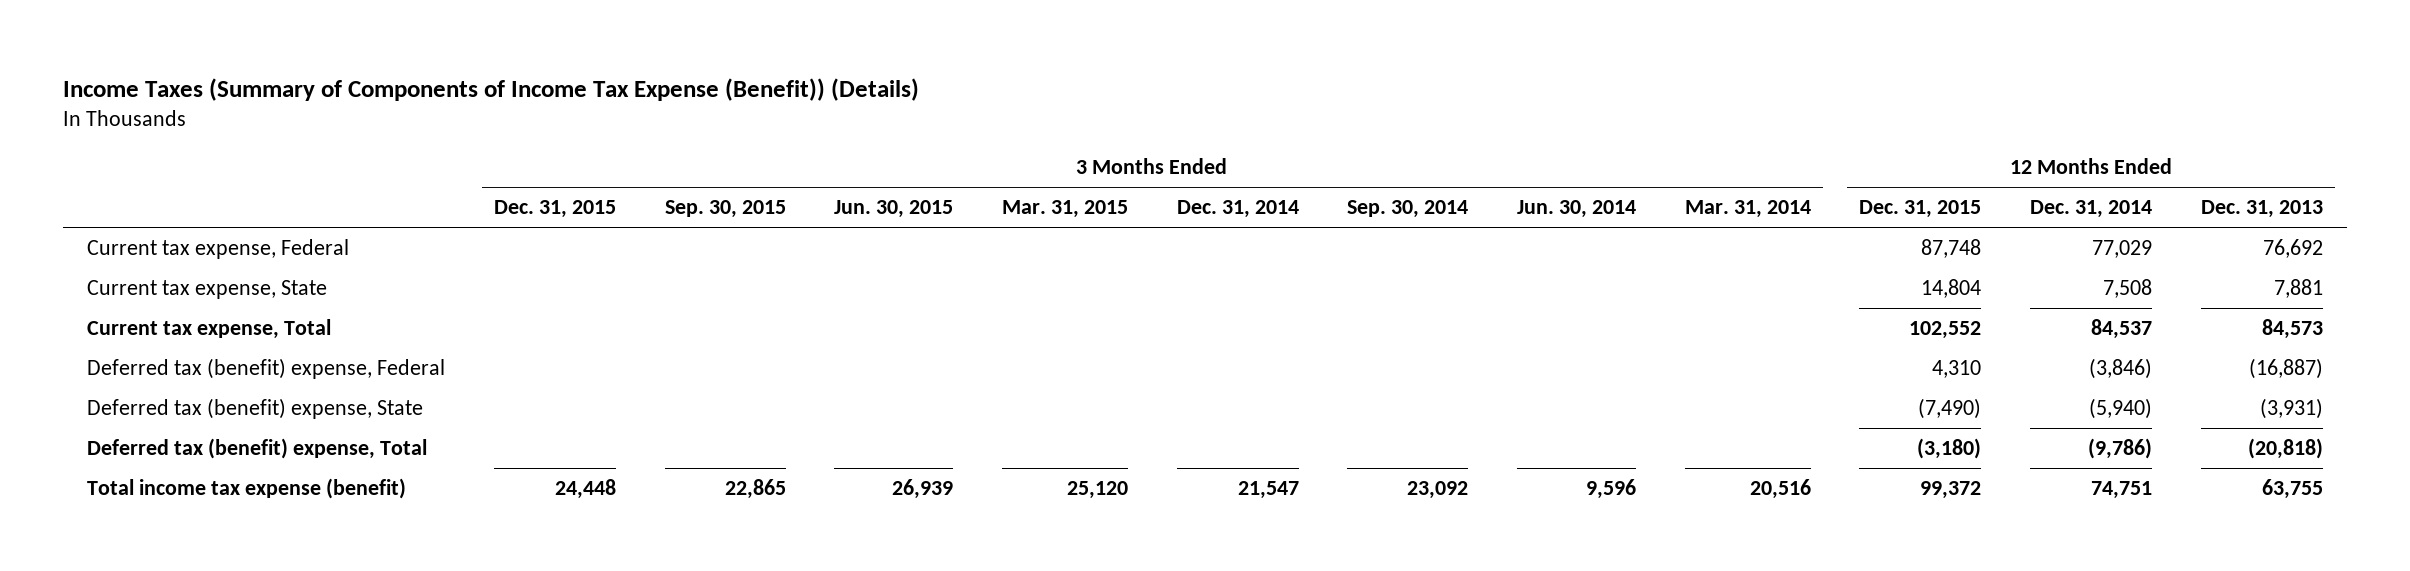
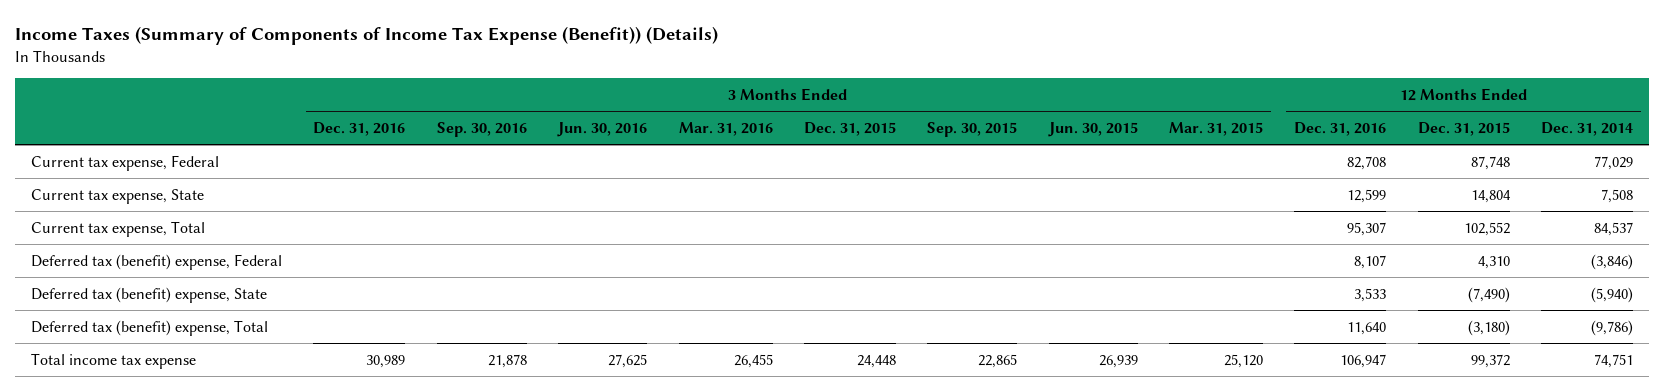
- | 3 Months Ended Dec. 31, 2015 | 3 Months Ended Sep. 30, 2015 | 3 Months Ended Jun. 30, 2015 | 3 Months Ended Mar. 31, 2015 | 3 Months Ended Dec. 31, 2014 | 3 Months Ended Sep. 30, 2014 | 3 Months Ended Jun. 30, 2014 | 3 Months Ended Mar. 31, 2014 | 12 Months Ended Dec. 31, 2015 | 12 Months Ended Dec. 31, 2014 | 12 Months Ended Dec. 31, 2013
+ | 3 Months Ended Dec. 31, 2016 | 3 Months Ended Sep. 30, 2016 | 3 Months Ended Jun. 30, 2016 | 3 Months Ended Mar. 31, 2016 | 3 Months Ended Dec. 31, 2015 | 3 Months Ended Sep. 30, 2015 | 3 Months Ended Jun. 30, 2015 | 3 Months Ended Mar. 31, 2015 | 12 Months Ended Dec. 31, 2016 | 12 Months Ended Dec. 31, 2015 | 12 Months Ended Dec. 31, 2014
- Total income tax expense (benefit) | 24,448 | 22,865 | 26,939 | 25,120 | 21,547 | 23,092 | 9,596 | 20,516 | 99,372 | 74,751 | 63,755
+ Total income tax expense | 30,989 | 21,878 | 27,625 | 26,455 | 24,448 | 22,865 | 26,939 | 25,120 | 106,947 | 99,372 | 74,751

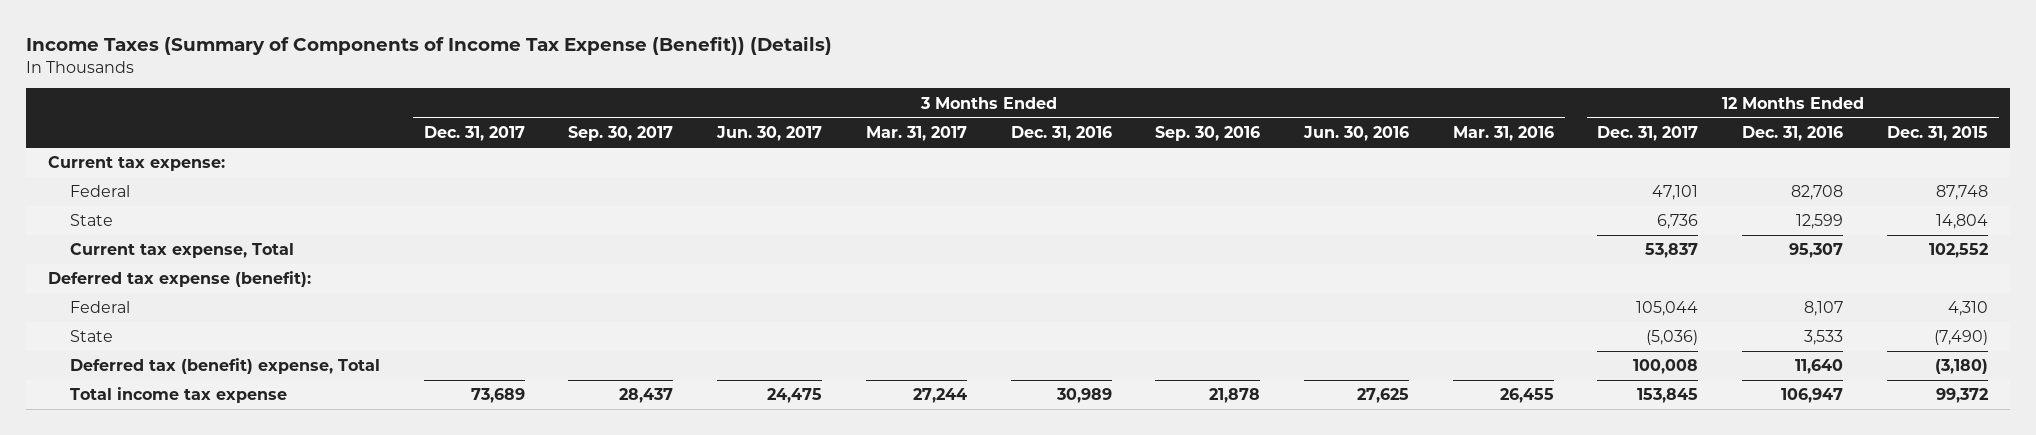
- | 3 Months Ended Dec. 31, 2016 | 3 Months Ended Sep. 30, 2016 | 3 Months Ended Jun. 30, 2016 | 3 Months Ended Mar. 31, 2016 | 3 Months Ended Dec. 31, 2015 | 3 Months Ended Sep. 30, 2015 | 3 Months Ended Jun. 30, 2015 | 3 Months Ended Mar. 31, 2015 | 12 Months Ended Dec. 31, 2016 | 12 Months Ended Dec. 31, 2015 | 12 Months Ended Dec. 31, 2014
+ | 3 Months Ended Dec. 31, 2017 | 3 Months Ended Sep. 30, 2017 | 3 Months Ended Jun. 30, 2017 | 3 Months Ended Mar. 31, 2017 | 3 Months Ended Dec. 31, 2016 | 3 Months Ended Sep. 30, 2016 | 3 Months Ended Jun. 30, 2016 | 3 Months Ended Mar. 31, 2016 | 12 Months Ended Dec. 31, 2017 | 12 Months Ended Dec. 31, 2016 | 12 Months Ended Dec. 31, 2015
- Current tax expense, Federal | | | | | | | | | 82,708 | 87,748 | 77,029
- Current tax expense, State | | | | | | | | | 12,599 | 14,804 | 7,508
+ Current tax expense:
+ Federal | | | | | | | | | 47,101 | 82,708 | 87,748
+ State | | | | | | | | | 6,736 | 12,599 | 14,804
- Deferred tax (benefit) expense, Federal | | | | | | | | | 8,107 | 4,310 | (3,846)
- Deferred tax (benefit) expense, State | | | | | | | | | 3,533 | (7,490) | (5,940)
+ Deferred tax expense (benefit):
+ Federal | | | | | | | | | 105,044 | 8,107 | 4,310
+ State | | | | | | | | | (5,036) | 3,533 | (7,490)

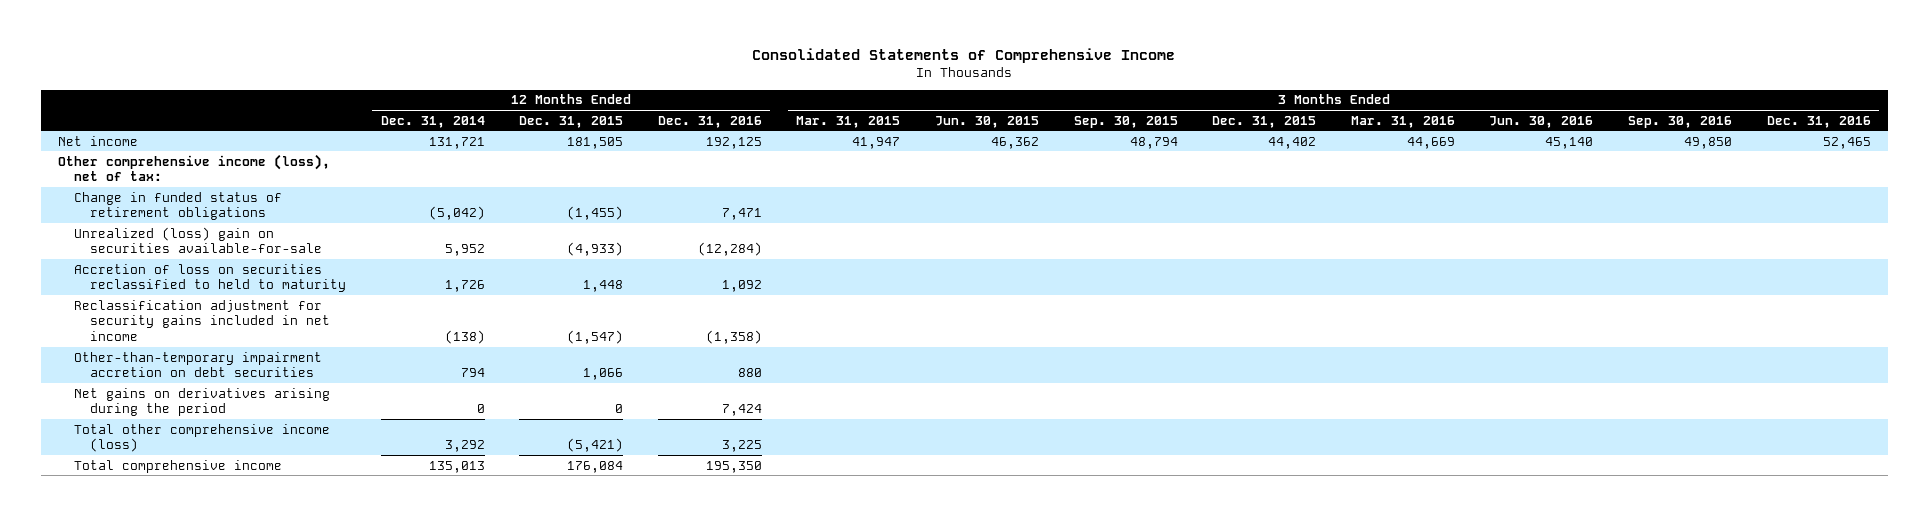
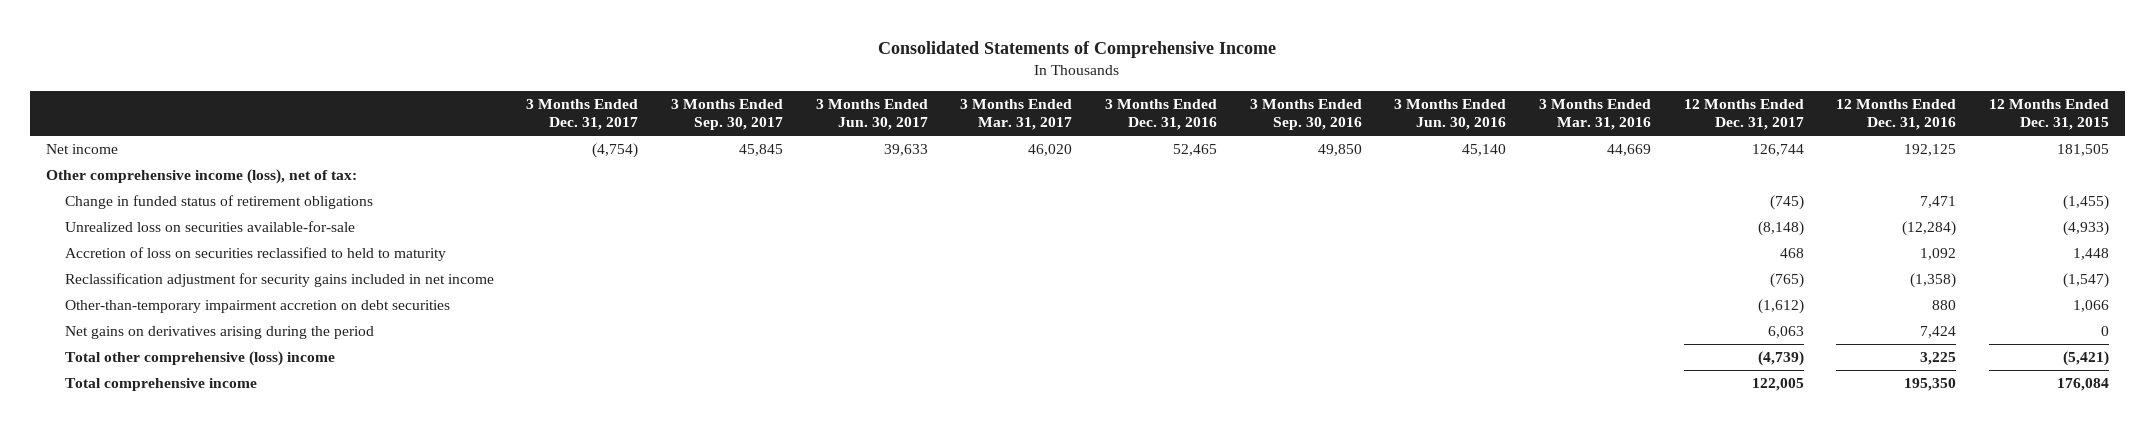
- | 12 Months Ended Dec. 31, 2014 | 12 Months Ended Dec. 31, 2015 | 12 Months Ended Dec. 31, 2016 | 3 Months Ended Mar. 31, 2015 | 3 Months Ended Jun. 30, 2015 | 3 Months Ended Sep. 30, 2015 | 3 Months Ended Dec. 31, 2015 | 3 Months Ended Mar. 31, 2016 | 3 Months Ended Jun. 30, 2016 | 3 Months Ended Sep. 30, 2016 | 3 Months Ended Dec. 31, 2016
+ | 3 Months Ended Dec. 31, 2017 | 3 Months Ended Sep. 30, 2017 | 3 Months Ended Jun. 30, 2017 | 3 Months Ended Mar. 31, 2017 | 3 Months Ended Dec. 31, 2016 | 3 Months Ended Sep. 30, 2016 | 3 Months Ended Jun. 30, 2016 | 3 Months Ended Mar. 31, 2016 | 12 Months Ended Dec. 31, 2017 | 12 Months Ended Dec. 31, 2016 | 12 Months Ended Dec. 31, 2015
- Unrealized (loss) gain on securities available-for-sale | 5,952 | (4,933) | (12,284) | | | | | | | |
+ Unrealized loss on securities available-for-sale | | | | | | | | | (8,148) | (12,284) | (4,933)
- Total other comprehensive income (loss) | 3,292 | (5,421) | 3,225 | | | | | | | |
+ Total other comprehensive (loss) income | | | | | | | | | (4,739) | 3,225 | (5,421)

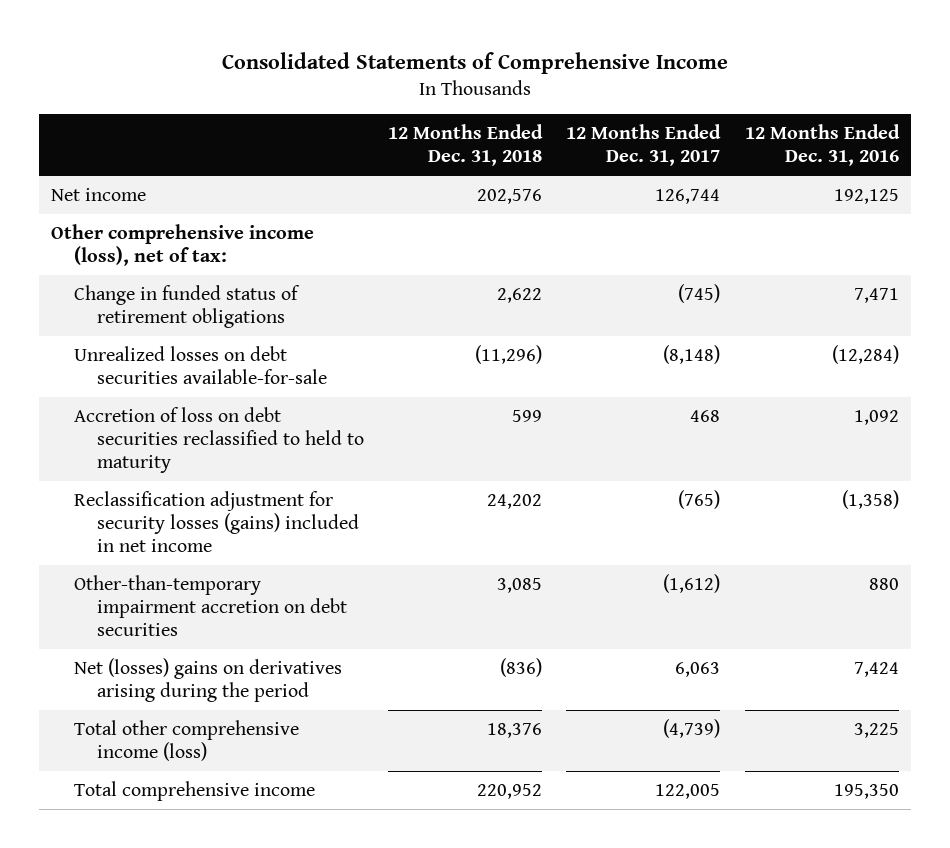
- | 3 Months Ended Dec. 31, 2017 | 3 Months Ended Sep. 30, 2017 | 3 Months Ended Jun. 30, 2017 | 3 Months Ended Mar. 31, 2017 | 3 Months Ended Dec. 31, 2016 | 3 Months Ended Sep. 30, 2016 | 3 Months Ended Jun. 30, 2016 | 3 Months Ended Mar. 31, 2016 | 12 Months Ended Dec. 31, 2017 | 12 Months Ended Dec. 31, 2016 | 12 Months Ended Dec. 31, 2015
+ | 12 Months Ended Dec. 31, 2018 | 12 Months Ended Dec. 31, 2017 | 12 Months Ended Dec. 31, 2016
- Unrealized loss on securities available-for-sale | | | | | | | | | (8,148) | (12,284) | (4,933)
- Accretion of loss on securities reclassified to held to maturity | | | | | | | | | 468 | 1,092 | 1,448
- Reclassification adjustment for security gains included in net income | | | | | | | | | (765) | (1,358) | (1,547)
+ Unrealized losses on debt securities available-for-sale | (11,296) | (8,148) | (12,284)
+ Accretion of loss on debt securities reclassified to held to maturity | 599 | 468 | 1,092
+ Reclassification adjustment for security losses (gains) included in net income | 24,202 | (765) | (1,358)
- Net gains on derivatives arising during the period | | | | | | | | | 6,063 | 7,424 | 0
- Total other comprehensive (loss) income | | | | | | | | | (4,739) | 3,225 | (5,421)
+ Net (losses) gains on derivatives arising during the period | (836) | 6,063 | 7,424
+ Total other comprehensive income (loss) | 18,376 | (4,739) | 3,225

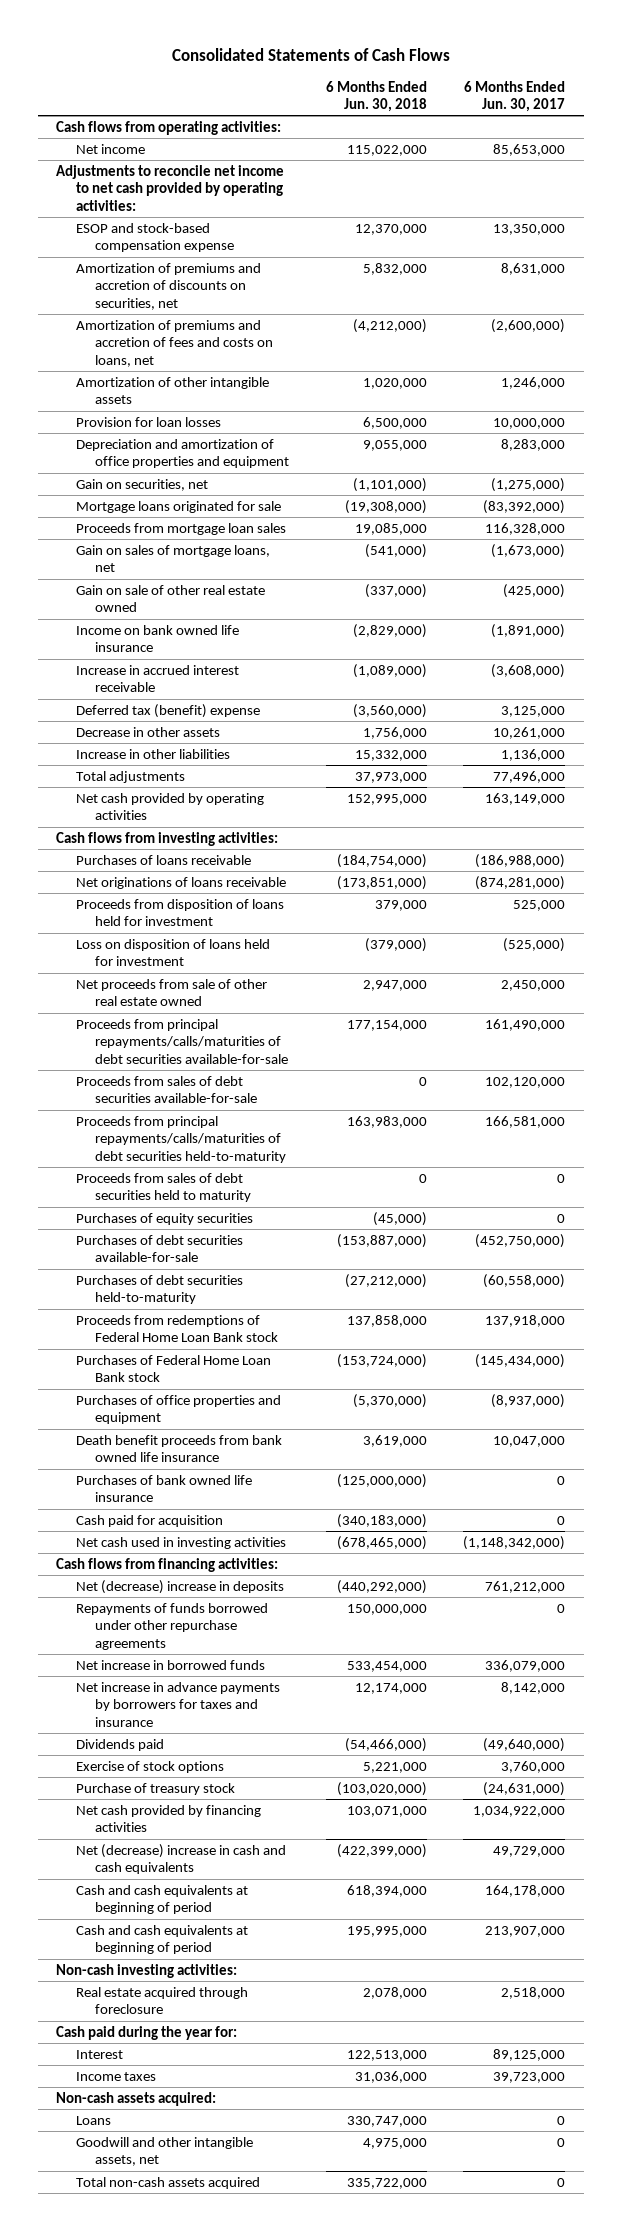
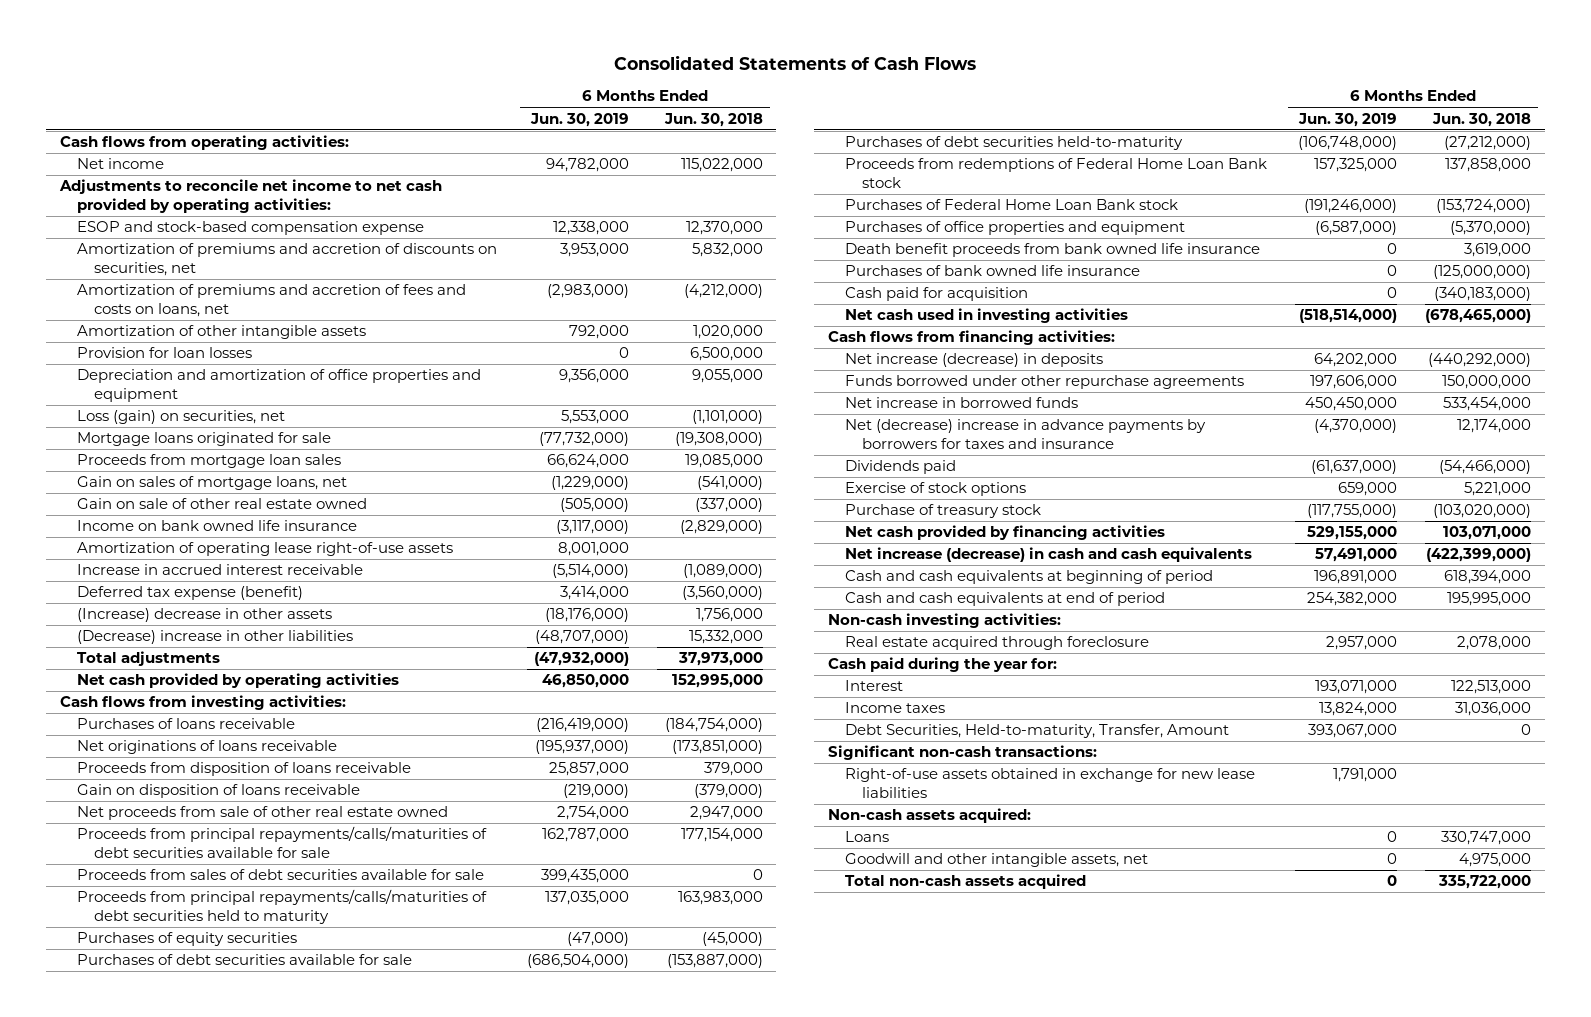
- | 6 Months Ended Jun. 30, 2018 | 6 Months Ended Jun. 30, 2017
+ | 6 Months Ended Jun. 30, 2019 | 6 Months Ended Jun. 30, 2018
- Gain on securities, net | (1,101,000) | (1,275,000)
+ Loss (gain) on securities, net | 5,553,000 | (1,101,000)
+ Amortization of operating lease right-of-use assets | 8,001,000 |
- Deferred tax (benefit) expense | (3,560,000) | 3,125,000
- Decrease in other assets | 1,756,000 | 10,261,000
- Increase in other liabilities | 15,332,000 | 1,136,000
+ Deferred tax expense (benefit) | 3,414,000 | (3,560,000)
+ (Increase) decrease in other assets | (18,176,000) | 1,756,000
+ (Decrease) increase in other liabilities | (48,707,000) | 15,332,000
- Proceeds from disposition of loans held for investment | 379,000 | 525,000
- Loss on disposition of loans held for investment | (379,000) | (525,000)
+ Proceeds from disposition of loans receivable | 25,857,000 | 379,000
+ Gain on disposition of loans receivable | (219,000) | (379,000)
- Proceeds from principal repayments/calls/maturities of debt securities available-for-sale | 177,154,000 | 161,490,000
- Proceeds from sales of debt securities available-for-sale | 0 | 102,120,000
- Proceeds from principal repayments/calls/maturities of debt securities held-to-maturity | 163,983,000 | 166,581,000
- Proceeds from sales of debt securities held to maturity | 0 | 0
+ Proceeds from principal repayments/calls/maturities of debt securities available for sale | 162,787,000 | 177,154,000
+ Proceeds from sales of debt securities available for sale | 399,435,000 | 0
+ Proceeds from principal repayments/calls/maturities of debt securities held to maturity | 137,035,000 | 163,983,000
- Purchases of debt securities available-for-sale | (153,887,000) | (452,750,000)
+ Purchases of debt securities available for sale | (686,504,000) | (153,887,000)
- Net (decrease) increase in deposits | (440,292,000) | 761,212,000
- Repayments of funds borrowed under other repurchase agreements | 150,000,000 | 0
+ Net increase (decrease) in deposits | 64,202,000 | (440,292,000)
+ Funds borrowed under other repurchase agreements | 197,606,000 | 150,000,000
- Net increase in advance payments by borrowers for taxes and insurance | 12,174,000 | 8,142,000
+ Net (decrease) increase in advance payments by borrowers for taxes and insurance | (4,370,000) | 12,174,000
- Net (decrease) increase in cash and cash equivalents | (422,399,000) | 49,729,000
+ Net increase (decrease) in cash and cash equivalents | 57,491,000 | (422,399,000)
- Cash and cash equivalents at beginning of period | 195,995,000 | 213,907,000
+ Cash and cash equivalents at end of period | 254,382,000 | 195,995,000
+ Debt Securities, Held-to-maturity, Transfer, Amount | 393,067,000 | 0
+ Significant non-cash transactions:
+ Right-of-use assets obtained in exchange for new lease liabilities | 1,791,000 |

